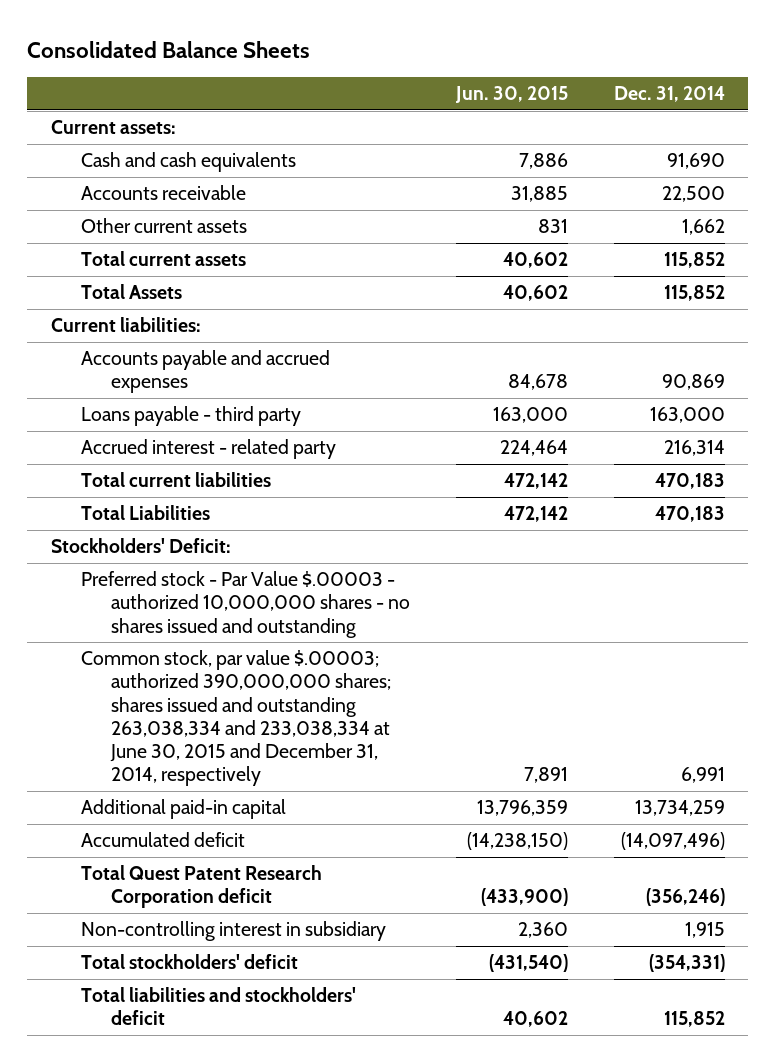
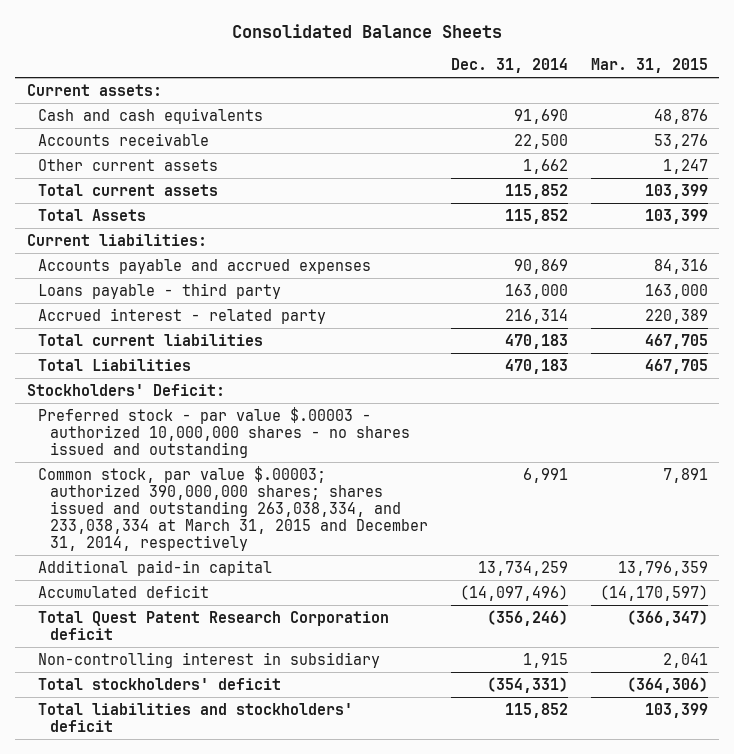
- | Jun. 30, 2015 | Dec. 31, 2014
+ | Dec. 31, 2014 | Mar. 31, 2015
- Preferred stock - Par Value $.00003 - authorized 10,000,000 shares - no shares issued and outstanding
- Common stock, par value $.00003; authorized 390,000,000 shares; shares issued and outstanding 263,038,334 and 233,038,334 at June 30, 2015 and December 31, 2014, respectively | 7,891 | 6,991
+ Preferred stock - par value $.00003 - authorized 10,000,000 shares - no shares issued and outstanding
+ Common stock, par value $.00003; authorized 390,000,000 shares; shares issued and outstanding 263,038,334, and 233,038,334 at March 31, 2015 and December 31, 2014, respectively | 6,991 | 7,891

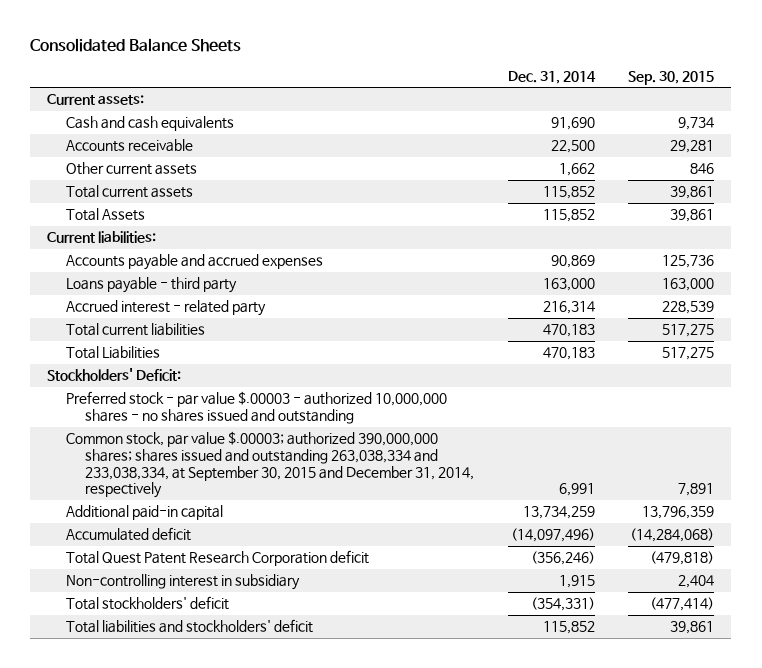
- | Dec. 31, 2014 | Mar. 31, 2015
+ | Dec. 31, 2014 | Sep. 30, 2015
- Common stock, par value $.00003; authorized 390,000,000 shares; shares issued and outstanding 263,038,334, and 233,038,334 at March 31, 2015 and December 31, 2014, respectively | 6,991 | 7,891
+ Common stock, par value $.00003; authorized 390,000,000 shares; shares issued and outstanding 263,038,334 and 233,038,334, at September 30, 2015 and December 31, 2014, respectively | 6,991 | 7,891

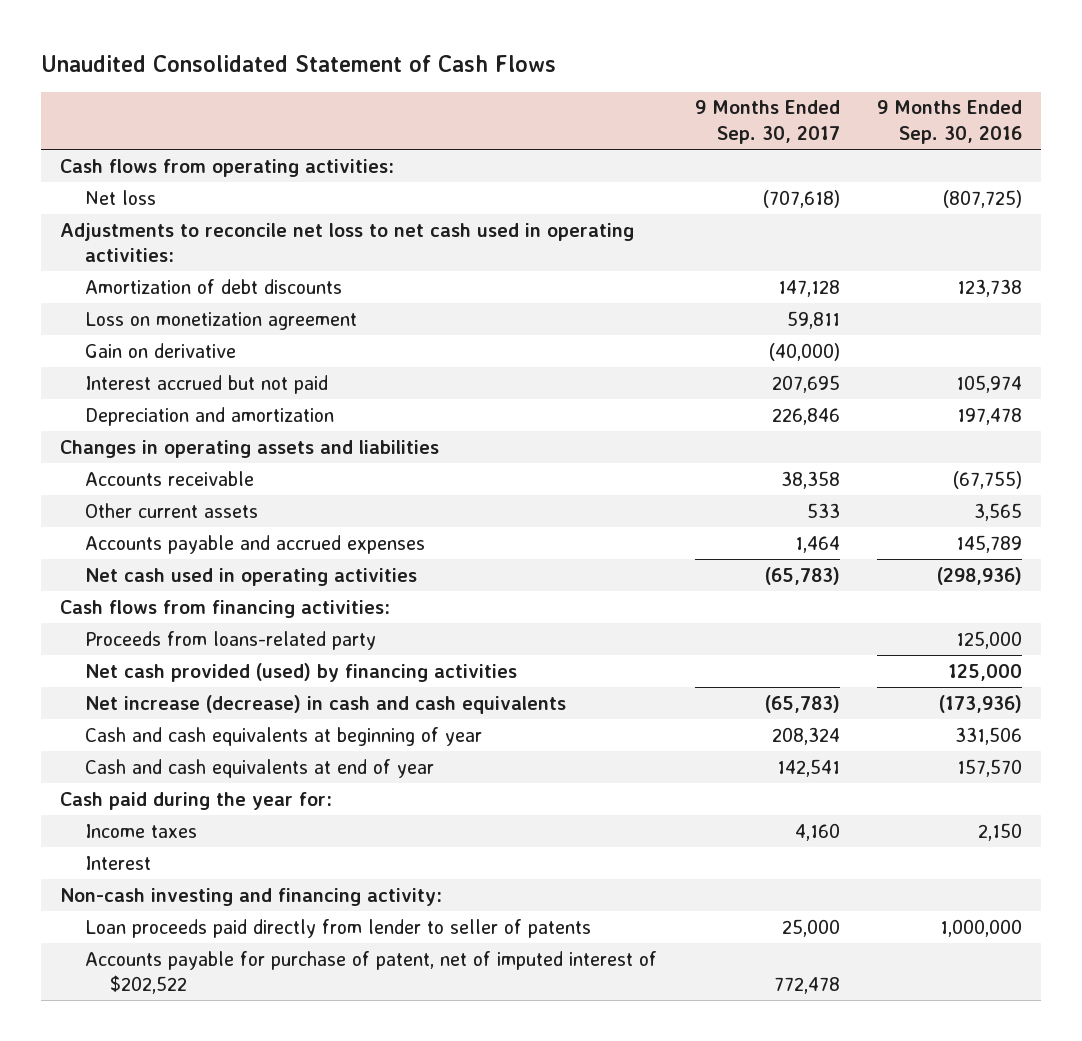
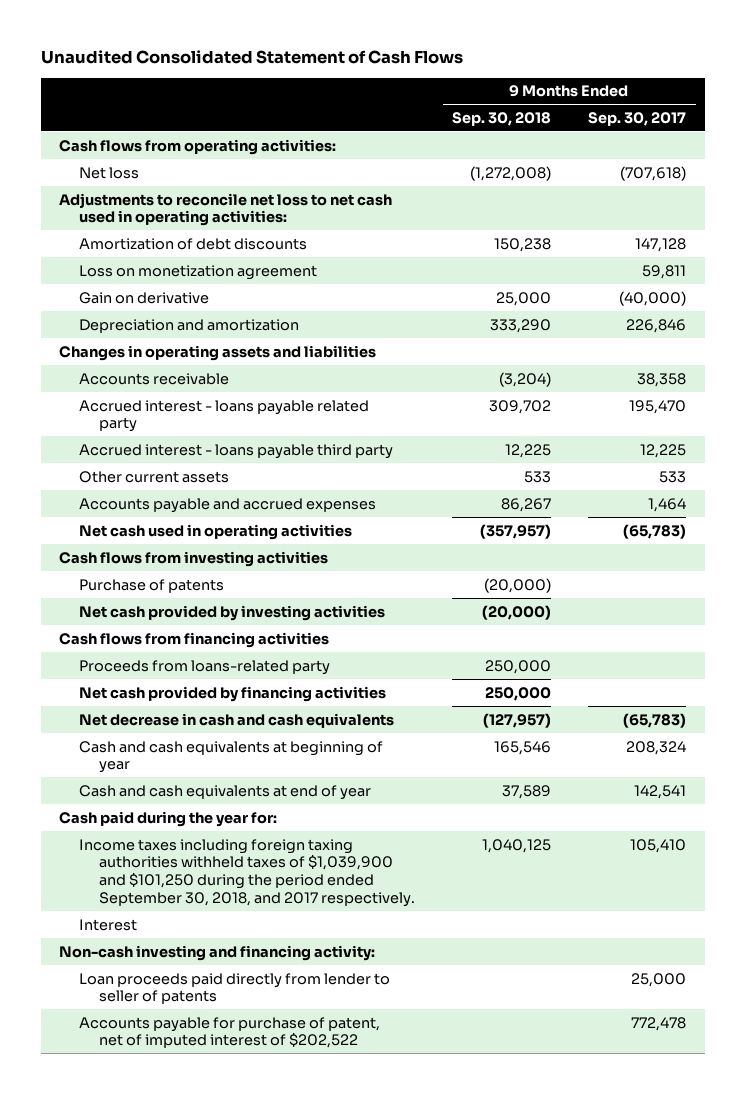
- | 9 Months Ended Sep. 30, 2017 | 9 Months Ended Sep. 30, 2016
+ | 9 Months Ended Sep. 30, 2018 | 9 Months Ended Sep. 30, 2017
- Interest accrued but not paid | 207,695 | 105,974
+ Accrued interest - loans payable related party | 309,702 | 195,470
+ Accrued interest - loans payable third party | 12,225 | 12,225
- Cash flows from financing activities:
+ Cash flows from investing activities
+ Purchase of patents | (20,000) |
+ Net cash provided by investing activities | (20,000) |
+ Cash flows from financing activities
- Net cash provided (used) by financing activities | | 125,000
- Net increase (decrease) in cash and cash equivalents | (65,783) | (173,936)
+ Net cash provided by financing activities | 250,000 |
+ Net decrease in cash and cash equivalents | (127,957) | (65,783)
- Income taxes | 4,160 | 2,150
+ Income taxes including foreign taxing authorities withheld taxes of $1,039,900 and $101,250 during the period ended September 30, 2018, and 2017 respectively. | 1,040,125 | 105,410

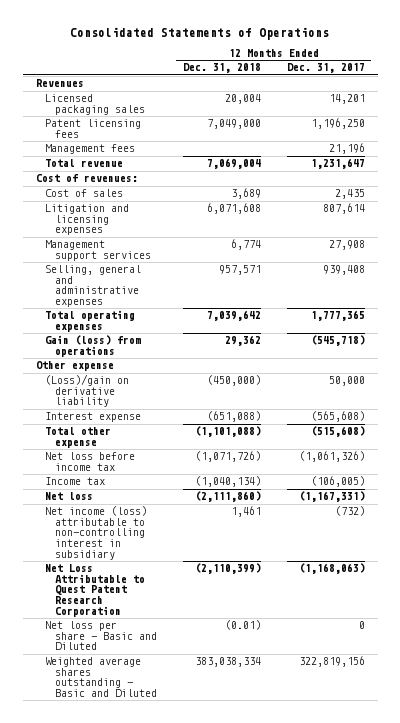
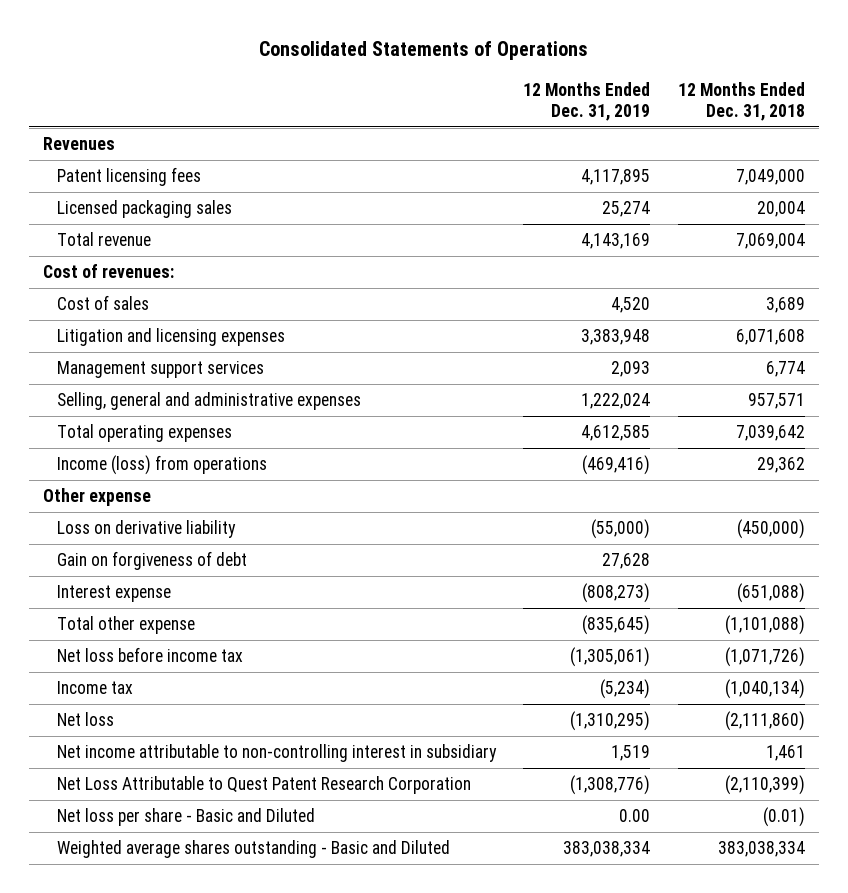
- | 12 Months Ended Dec. 31, 2018 | 12 Months Ended Dec. 31, 2017
+ | 12 Months Ended Dec. 31, 2019 | 12 Months Ended Dec. 31, 2018
- Management fees | | 21,196
moved down: Licensed packaging sales | 25,274 | 20,004
- Gain (loss) from operations | 29,362 | (545,718)
+ Income (loss) from operations | (469,416) | 29,362
- (Loss)/gain on derivative liability | (450,000) | 50,000
+ Loss on derivative liability | (55,000) | (450,000)
+ Gain on forgiveness of debt | 27,628 |
- Net income (loss) attributable to non-controlling interest in subsidiary | 1,461 | (732)
+ Net income attributable to non-controlling interest in subsidiary | 1,519 | 1,461

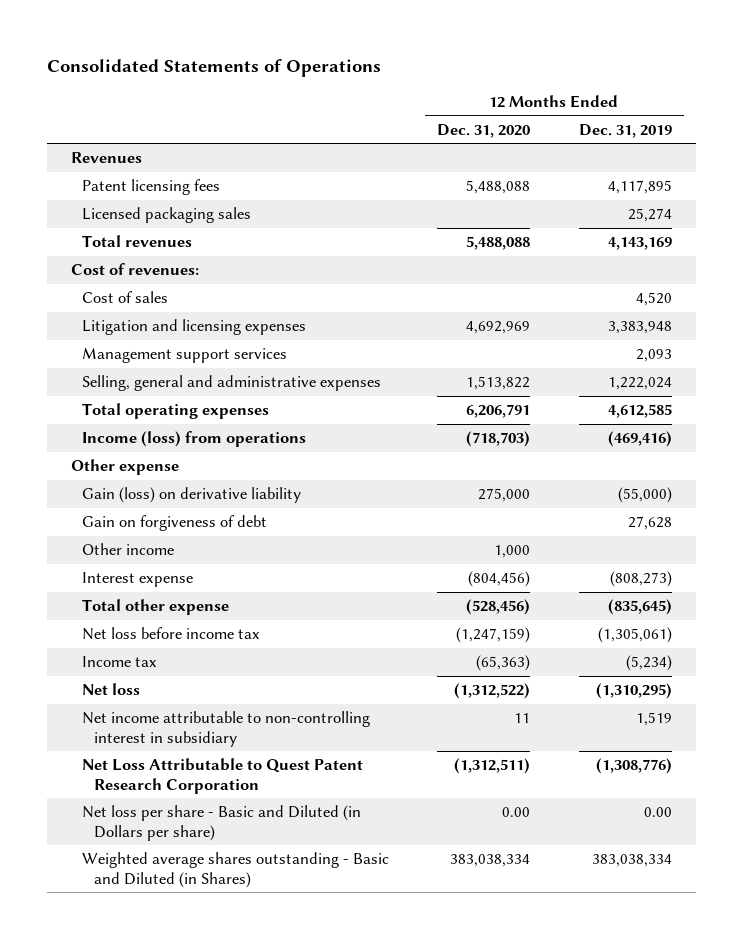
- | 12 Months Ended Dec. 31, 2019 | 12 Months Ended Dec. 31, 2018
+ | 12 Months Ended Dec. 31, 2020 | 12 Months Ended Dec. 31, 2019
- Total revenue | 4,143,169 | 7,069,004
+ Total revenues | 5,488,088 | 4,143,169
- Loss on derivative liability | (55,000) | (450,000)
+ Gain (loss) on derivative liability | 275,000 | (55,000)
+ Other income | 1,000 |
- Net loss per share - Basic and Diluted | 0.00 | (0.01)
- Weighted average shares outstanding - Basic and Diluted | 383,038,334 | 383,038,334
+ Net loss per share - Basic and Diluted (in Dollars per share) | 0.00 | 0.00
+ Weighted average shares outstanding - Basic and Diluted (in Shares) | 383,038,334 | 383,038,334

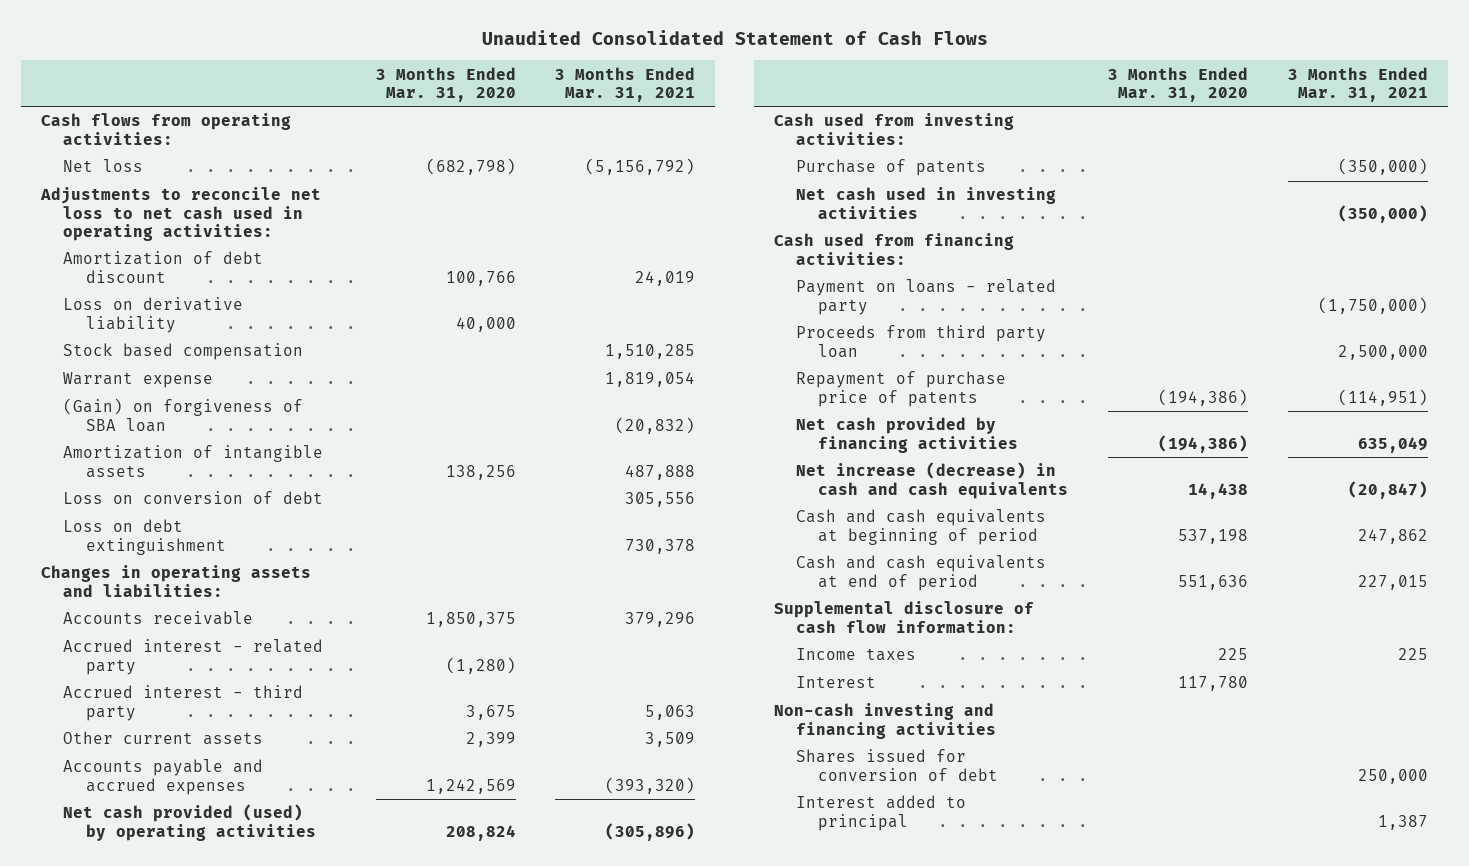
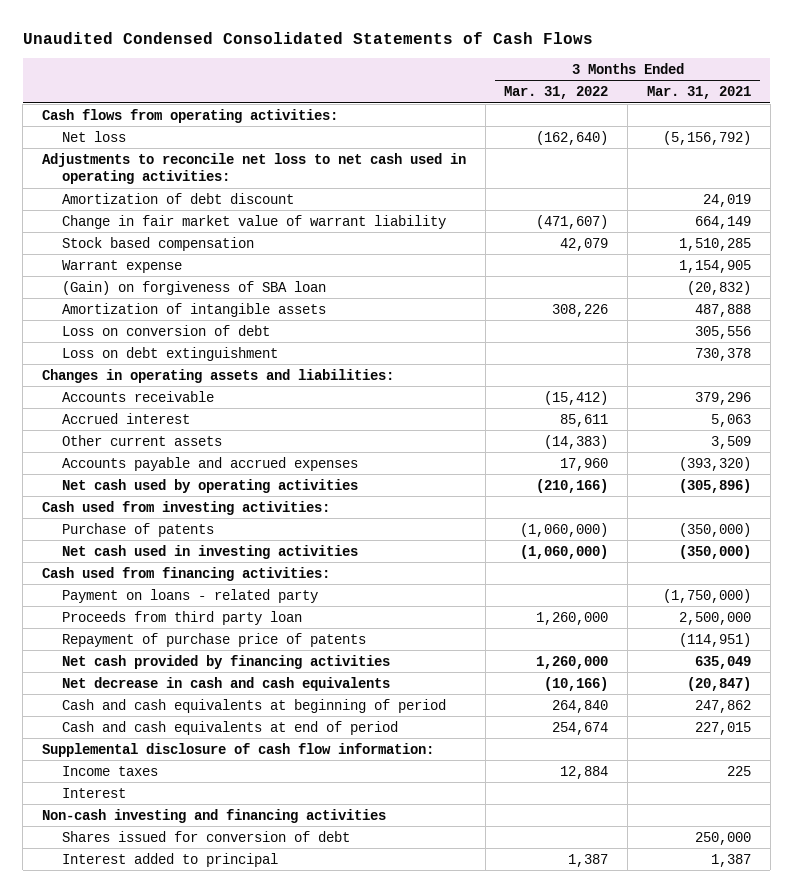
- Unaudited Consolidated Statement of Cash Flows
+ Unaudited Condensed Consolidated Statements of Cash Flows
- | 3 Months Ended Mar. 31, 2020 | 3 Months Ended Mar. 31, 2021
+ | 3 Months Ended Mar. 31, 2022 | 3 Months Ended Mar. 31, 2021
- Loss on derivative liability | 40,000 |
+ Change in fair market value of warrant liability | (471,607) | 664,149
- Warrant expense | | 1,819,054
+ Warrant expense | | 1,154,905
- Accrued interest - related party | (1,280) |
- Accrued interest - third party | 3,675 | 5,063
+ Accrued interest | 85,611 | 5,063
- Net cash provided (used) by operating activities | 208,824 | (305,896)
+ Net cash used by operating activities | (210,166) | (305,896)
- Net increase (decrease) in cash and cash equivalents | 14,438 | (20,847)
+ Net decrease in cash and cash equivalents | (10,166) | (20,847)

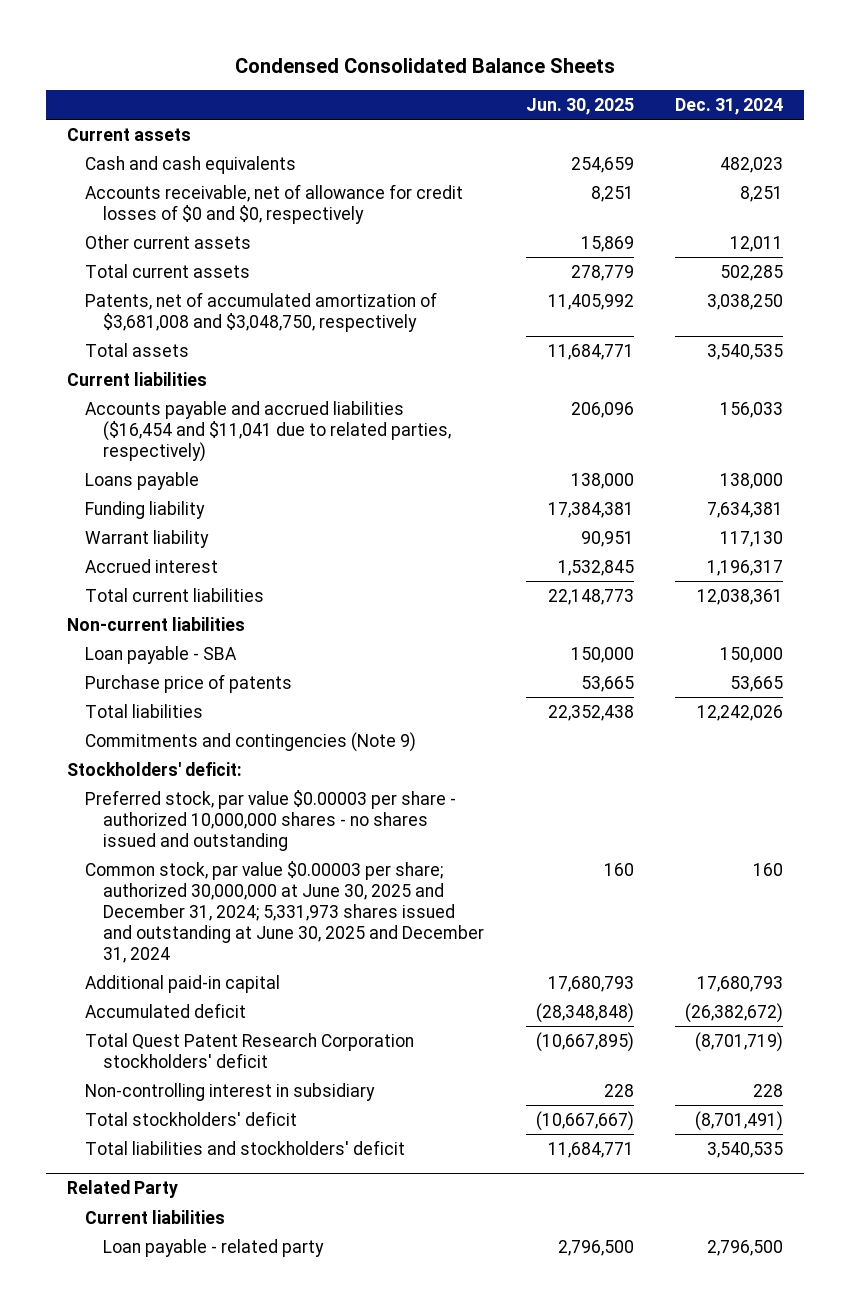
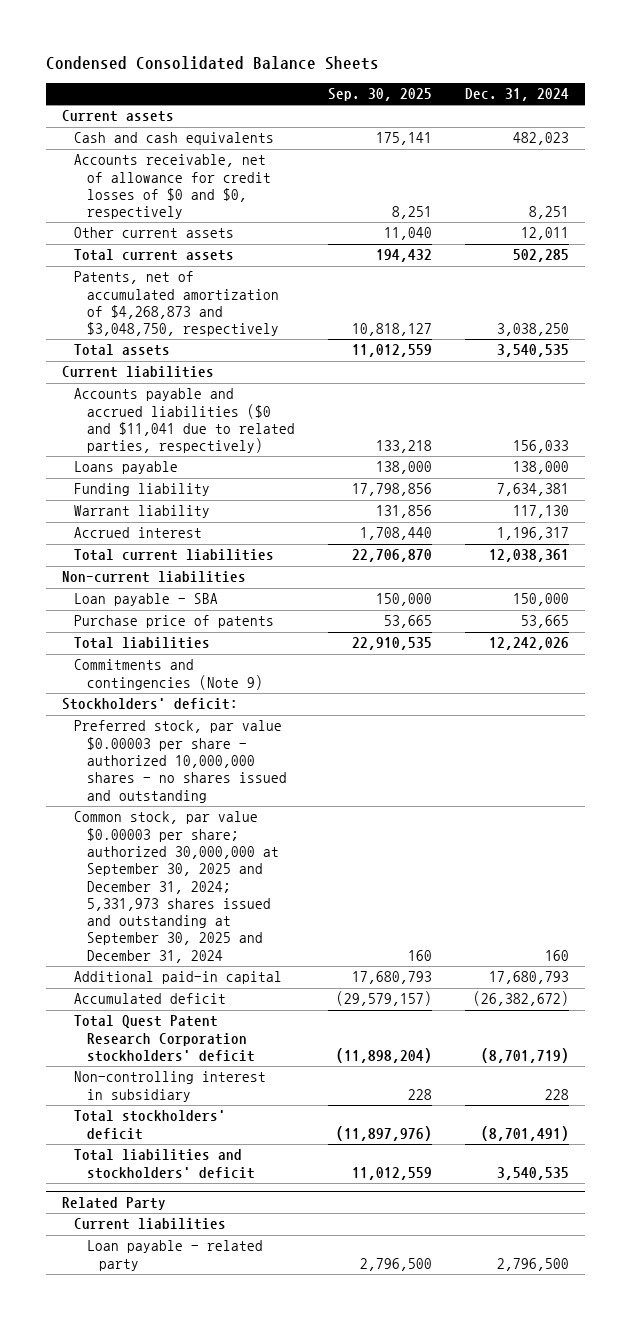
- | Jun. 30, 2025 | Dec. 31, 2024
+ | Sep. 30, 2025 | Dec. 31, 2024
- Patents, net of accumulated amortization of $3,681,008 and $3,048,750, respectively | 11,405,992 | 3,038,250
+ Patents, net of accumulated amortization of $4,268,873 and $3,048,750, respectively | 10,818,127 | 3,038,250
- Accounts payable and accrued liabilities ($16,454 and $11,041 due to related parties, respectively) | 206,096 | 156,033
+ Accounts payable and accrued liabilities ($0 and $11,041 due to related parties, respectively) | 133,218 | 156,033
- Common stock, par value $0.00003 per share; authorized 30,000,000 at June 30, 2025 and December 31, 2024; 5,331,973 shares issued and outstanding at June 30, 2025 and December 31, 2024 | 160 | 160
+ Common stock, par value $0.00003 per share; authorized 30,000,000 at September 30, 2025 and December 31, 2024; 5,331,973 shares issued and outstanding at September 30, 2025 and December 31, 2024 | 160 | 160

